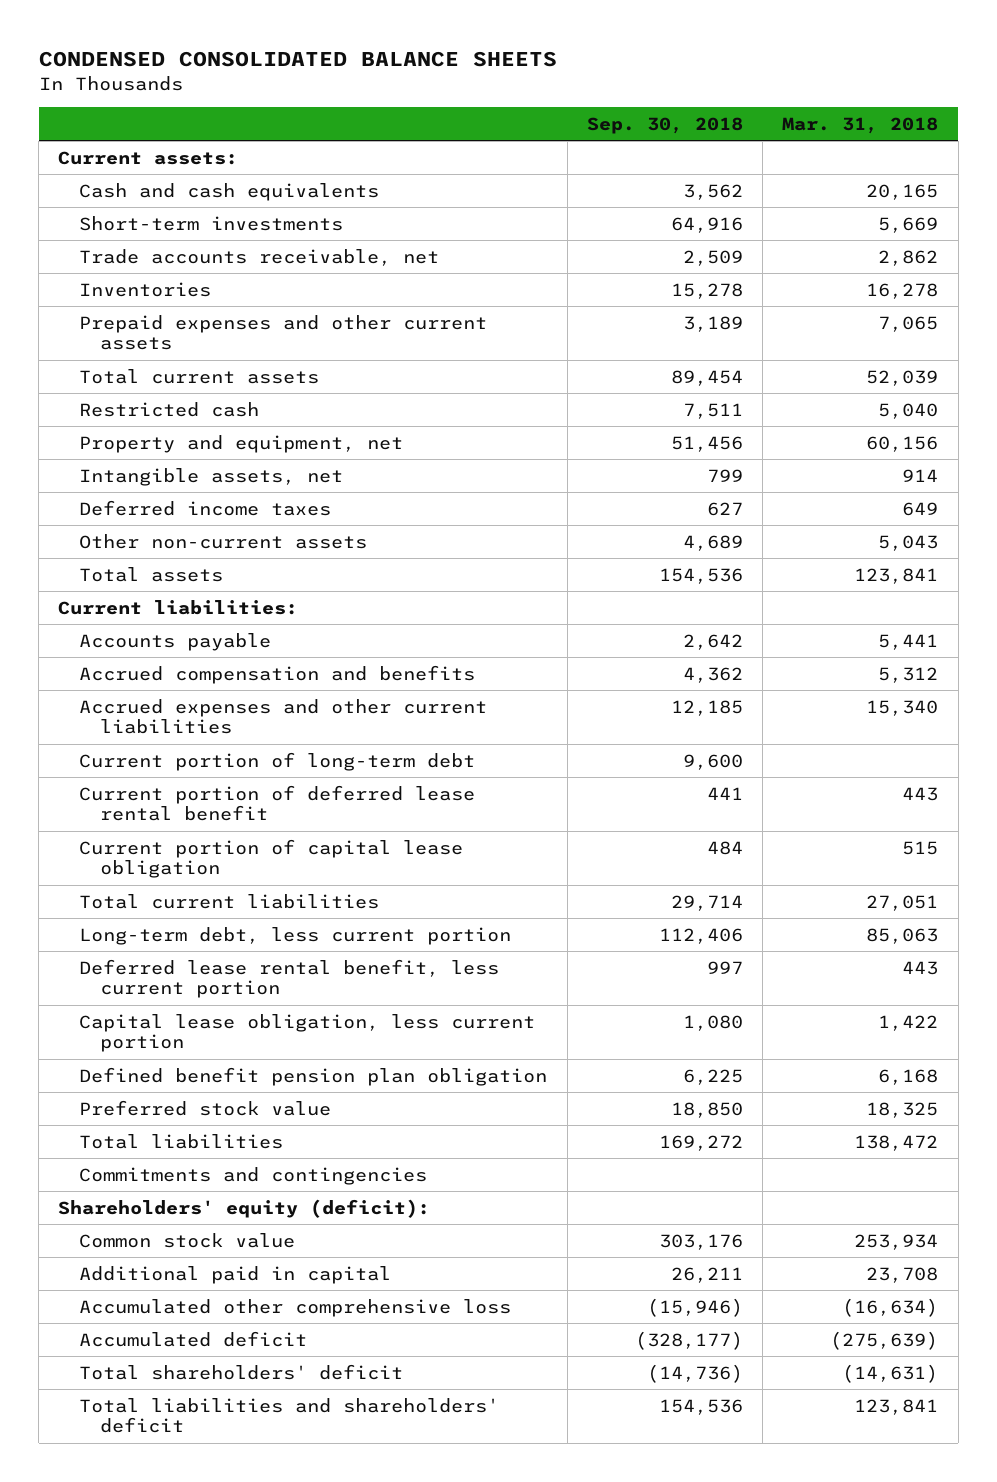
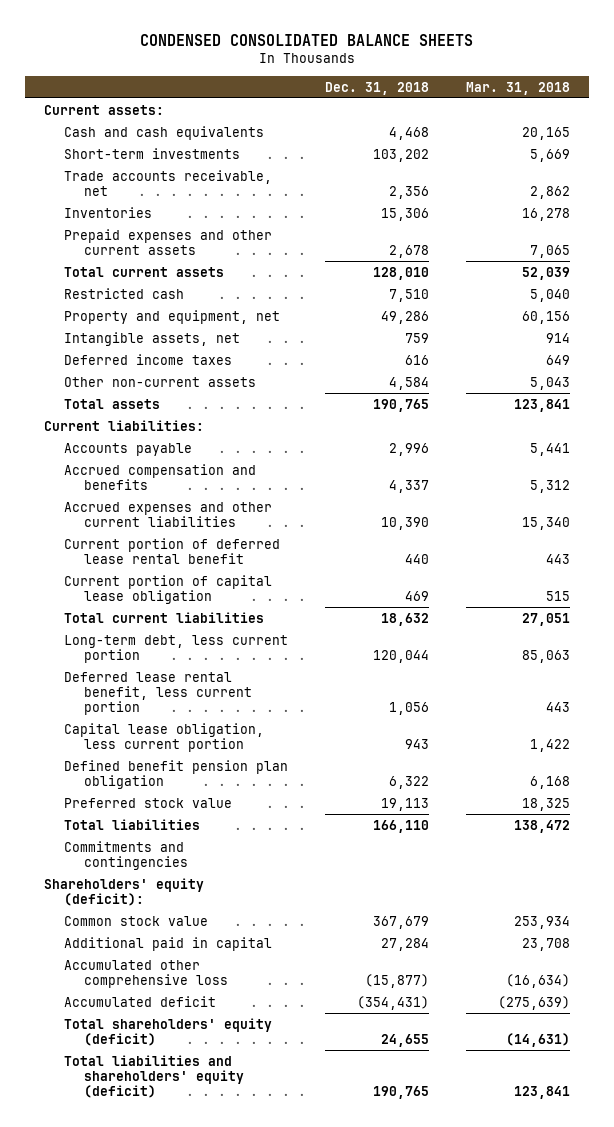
- | Sep. 30, 2018 | Mar. 31, 2018
+ | Dec. 31, 2018 | Mar. 31, 2018
- Current portion of long-term debt | 9,600 |
- Total shareholders' deficit | (14,736) | (14,631)
- Total liabilities and shareholders' deficit | 154,536 | 123,841
+ Total shareholders' equity (deficit) | 24,655 | (14,631)
+ Total liabilities and shareholders' equity (deficit) | 190,765 | 123,841

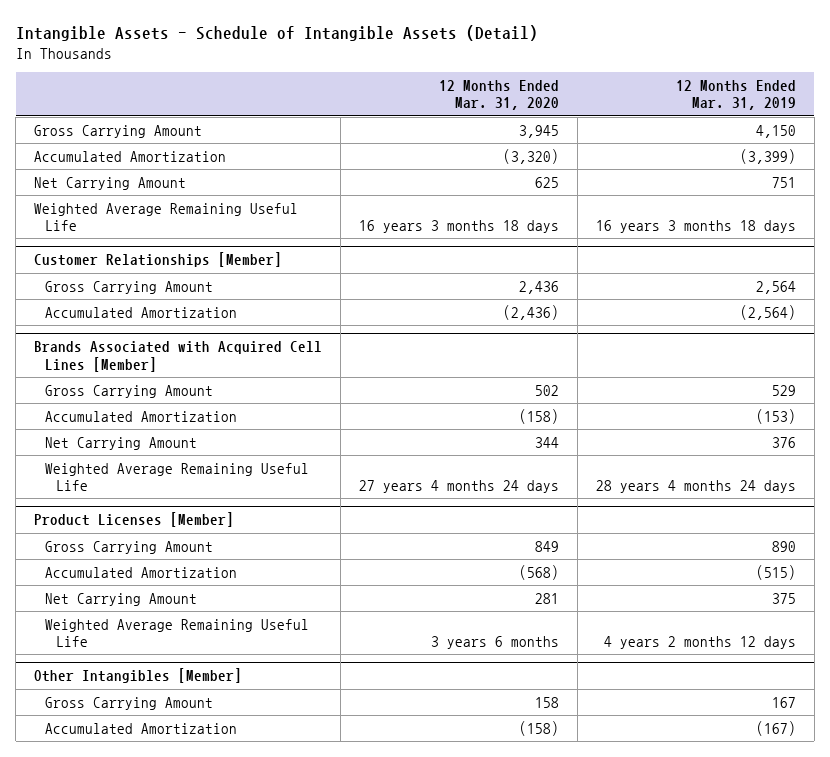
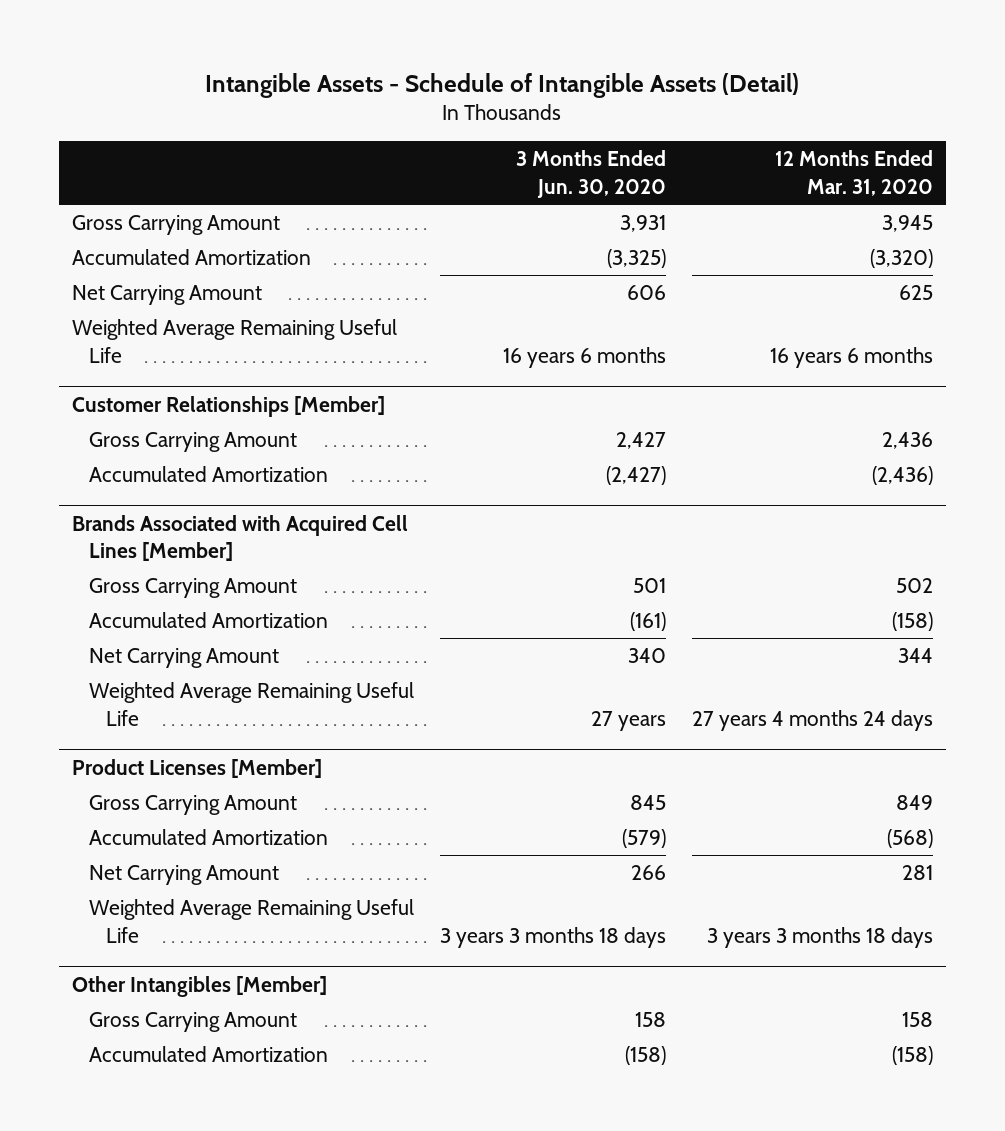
- | 12 Months Ended Mar. 31, 2020 | 12 Months Ended Mar. 31, 2019
+ | 3 Months Ended Jun. 30, 2020 | 12 Months Ended Mar. 31, 2020
- Weighted Average Remaining Useful Life | 16 years 3 months 18 days | 16 years 3 months 18 days
+ Weighted Average Remaining Useful Life | 16 years 6 months | 16 years 6 months
@ Product Licenses [Member]
- Weighted Average Remaining Useful Life | 3 years 6 months | 4 years 2 months 12 days
+ Weighted Average Remaining Useful Life | 3 years 3 months 18 days | 3 years 3 months 18 days

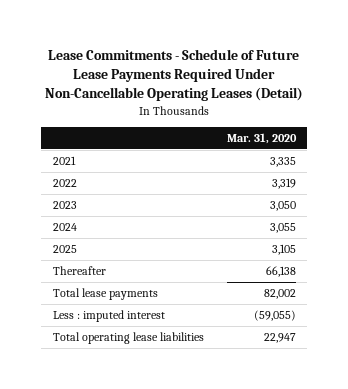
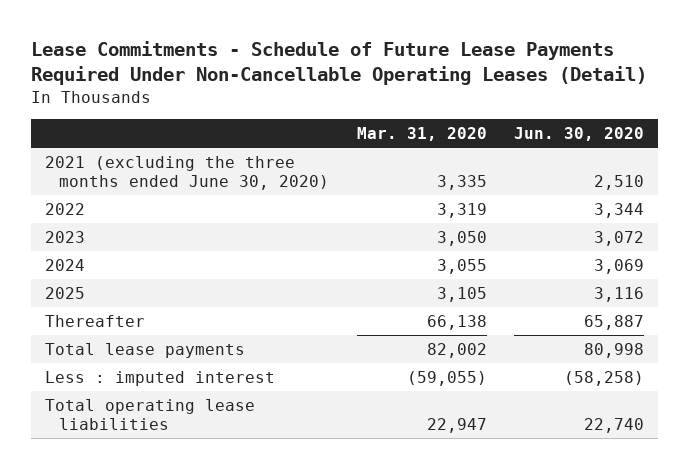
- | Mar. 31, 2020
+ | Mar. 31, 2020 | Jun. 30, 2020
- 2021 | 3,335
+ 2021 (excluding the three months ended June 30, 2020) | 3,335 | 2,510

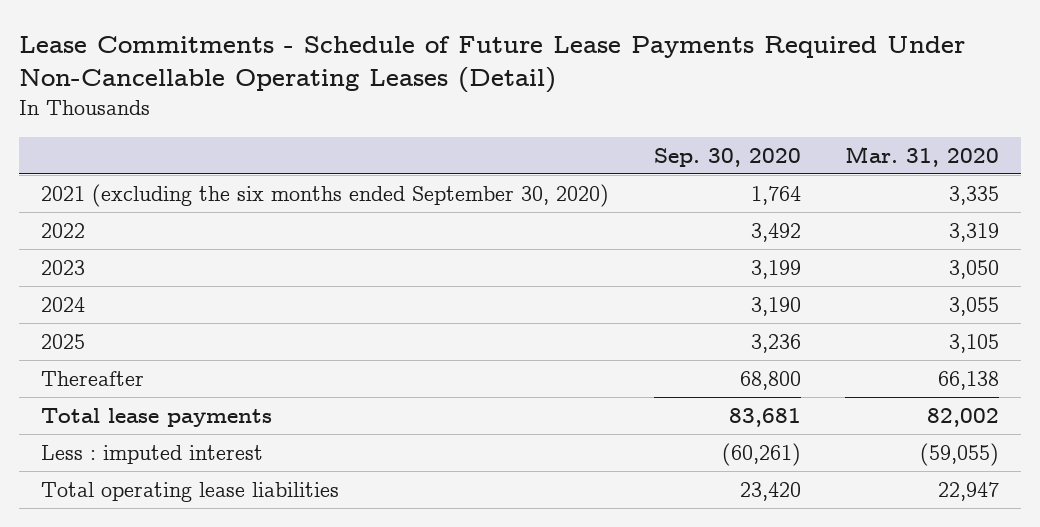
- | Mar. 31, 2020 | Jun. 30, 2020
+ | Sep. 30, 2020 | Mar. 31, 2020
- 2021 (excluding the three months ended June 30, 2020) | 3,335 | 2,510
+ 2021 (excluding the six months ended September 30, 2020) | 1,764 | 3,335

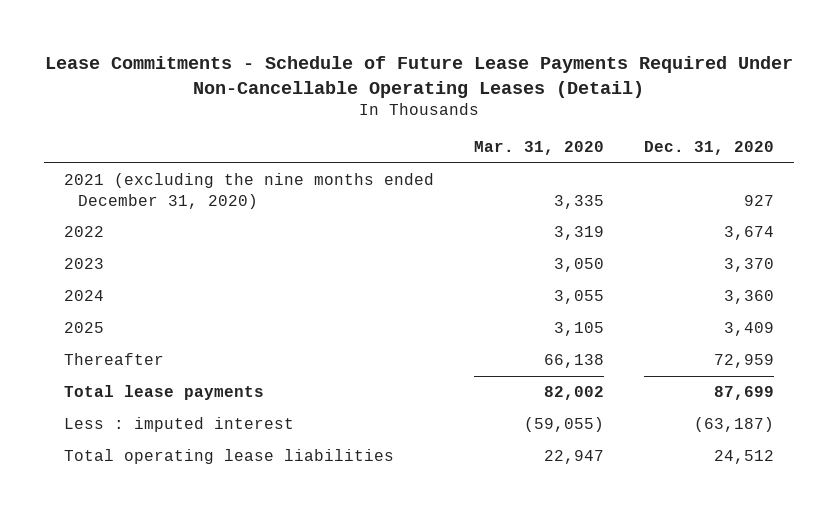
- | Sep. 30, 2020 | Mar. 31, 2020
+ | Mar. 31, 2020 | Dec. 31, 2020
- 2021 (excluding the six months ended September 30, 2020) | 1,764 | 3,335
+ 2021 (excluding the nine months ended December 31, 2020) | 3,335 | 927

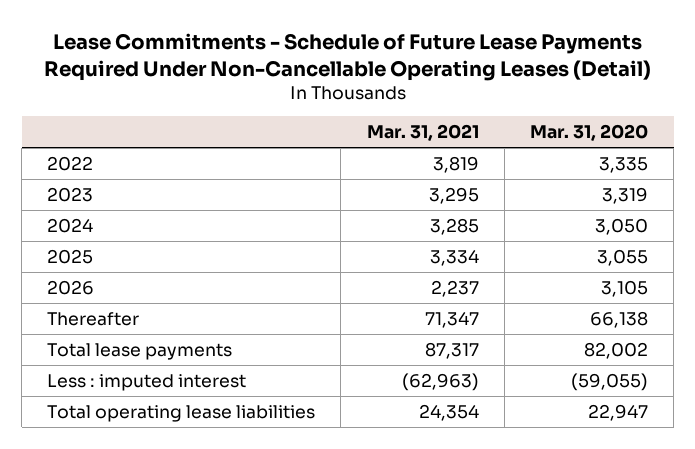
- | Mar. 31, 2020 | Dec. 31, 2020
+ | Mar. 31, 2021 | Mar. 31, 2020
- 2021 (excluding the nine months ended December 31, 2020) | 3,335 | 927
- 2022 | 3,319 | 3,674
- 2023 | 3,050 | 3,370
- 2024 | 3,055 | 3,360
- 2025 | 3,105 | 3,409
+ 2022 | 3,819 | 3,335
+ 2023 | 3,295 | 3,319
+ 2024 | 3,285 | 3,050
+ 2025 | 3,334 | 3,055
+ 2026 | 2,237 | 3,105

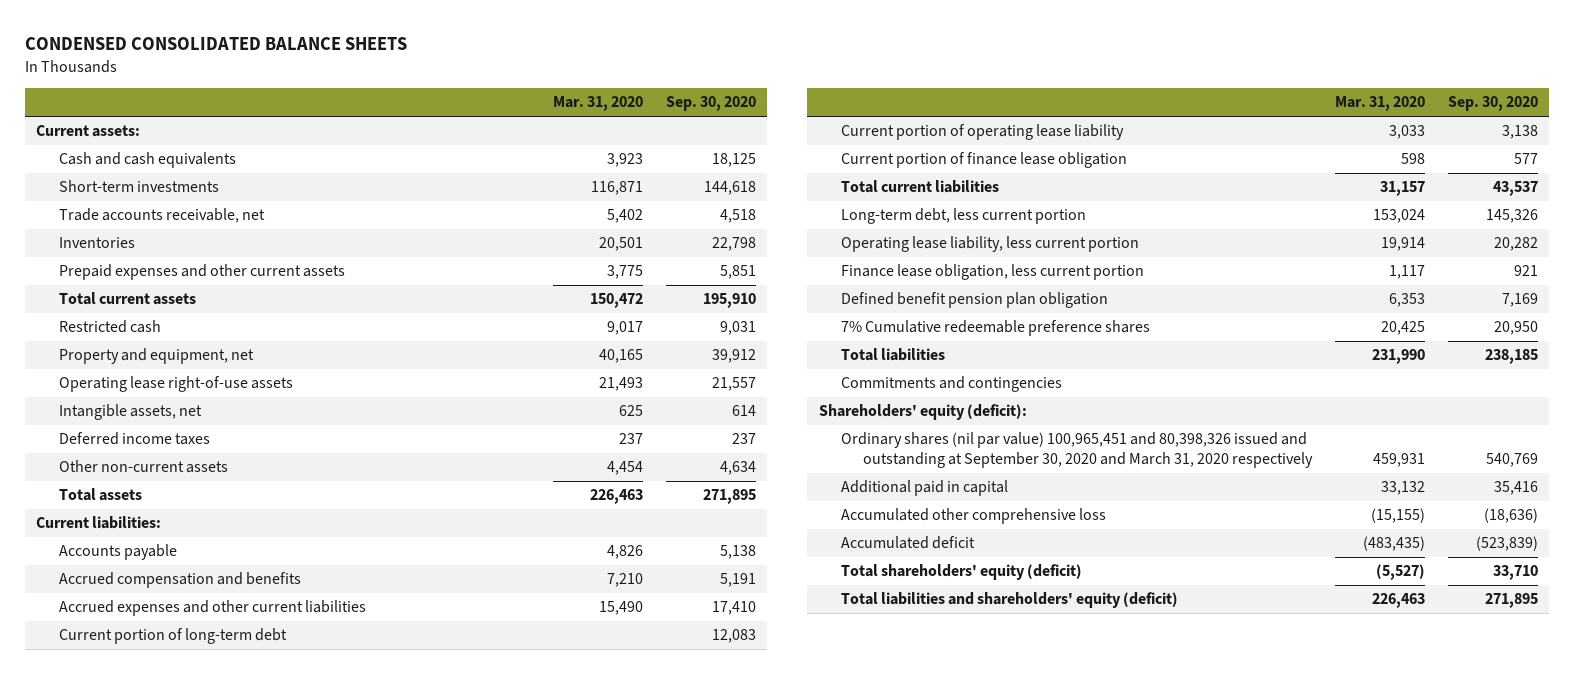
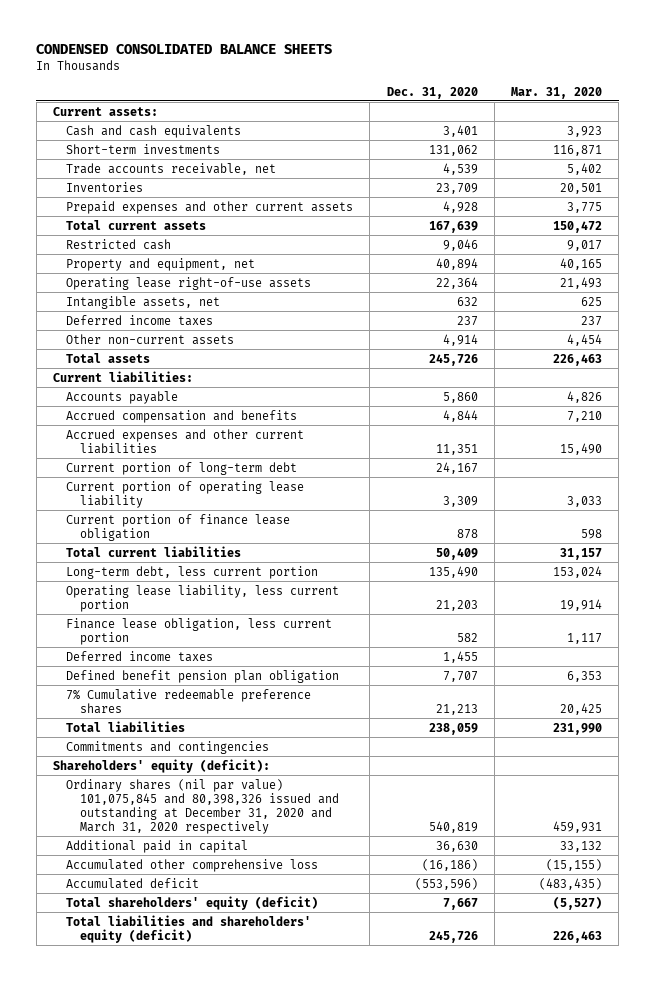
- | Mar. 31, 2020 | Sep. 30, 2020
+ | Dec. 31, 2020 | Mar. 31, 2020
+ Deferred income taxes | 1,455 |
- Ordinary shares (nil par value) 100,965,451 and 80,398,326 issued and outstanding at September 30, 2020 and March 31, 2020 respectively | 459,931 | 540,769
+ Ordinary shares (nil par value) 101,075,845 and 80,398,326 issued and outstanding at December 31, 2020 and March 31, 2020 respectively | 540,819 | 459,931

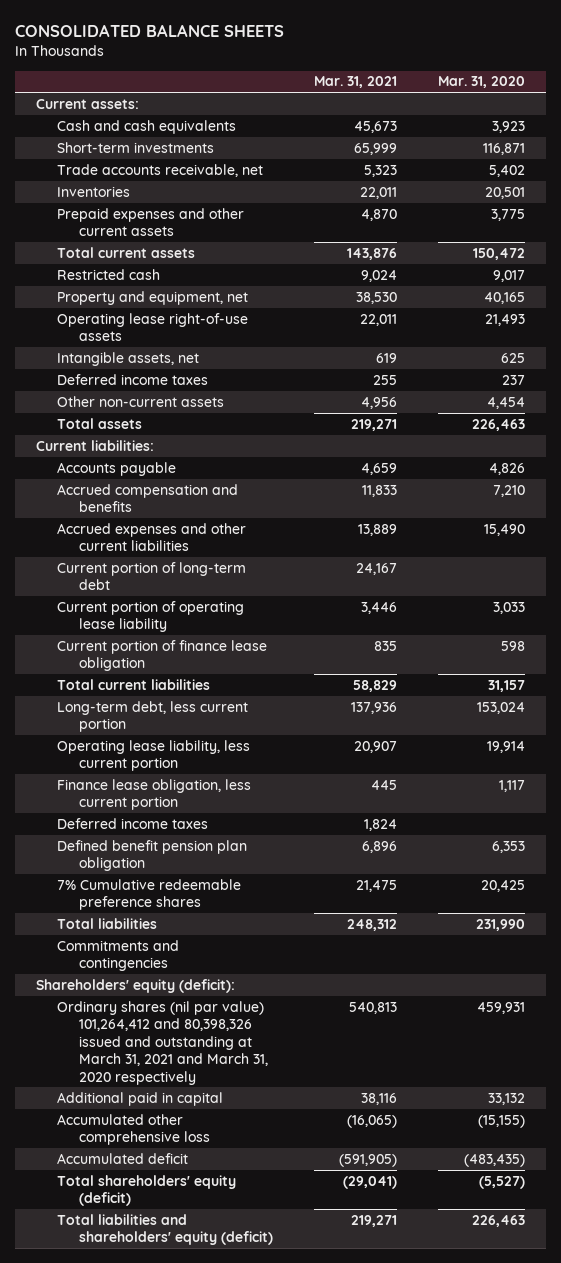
- CONDENSED CONSOLIDATED BALANCE SHEETS
+ CONSOLIDATED BALANCE SHEETS
- | Dec. 31, 2020 | Mar. 31, 2020
+ | Mar. 31, 2021 | Mar. 31, 2020
- Ordinary shares (nil par value) 101,075,845 and 80,398,326 issued and outstanding at December 31, 2020 and March 31, 2020 respectively | 540,819 | 459,931
+ Ordinary shares (nil par value) 101,264,412 and 80,398,326 issued and outstanding at March 31, 2021 and March 31, 2020 respectively | 540,813 | 459,931

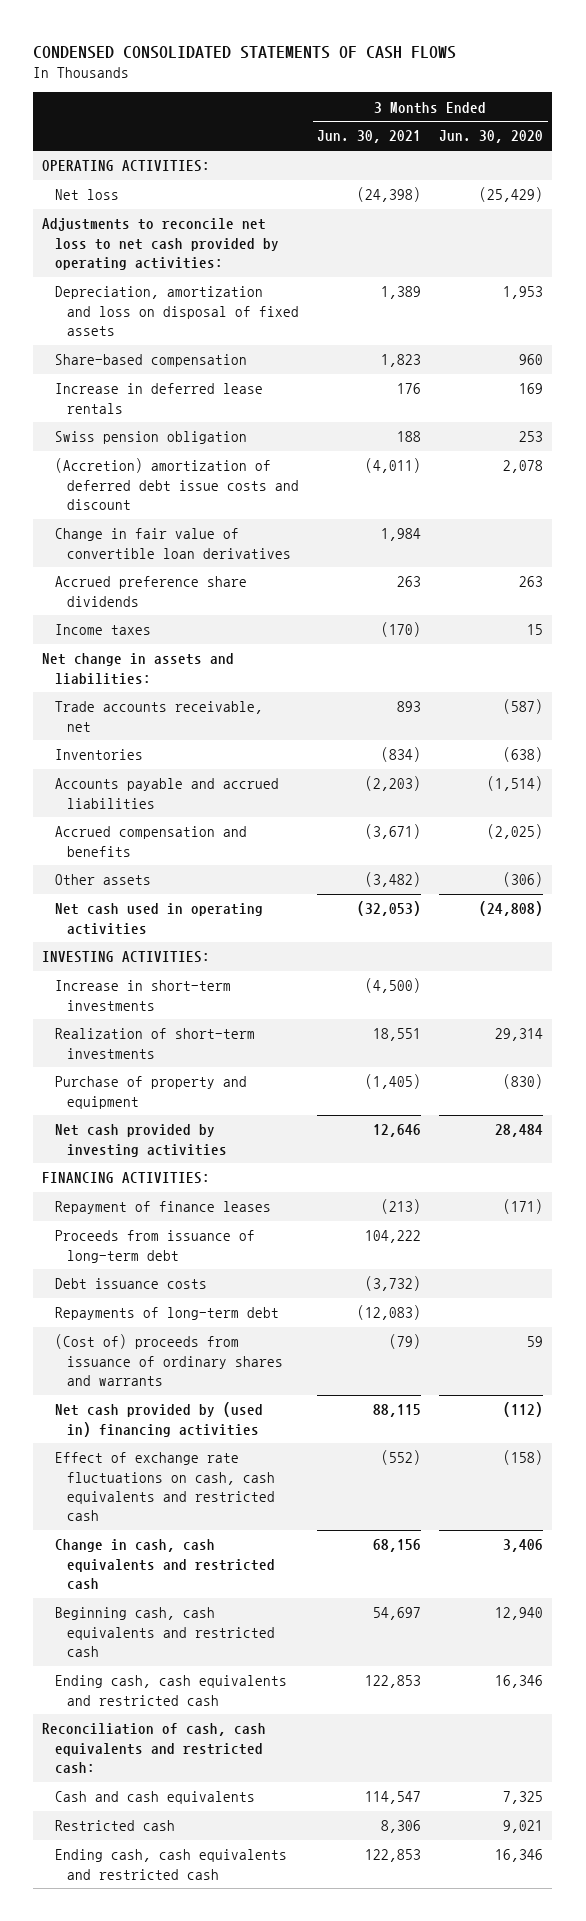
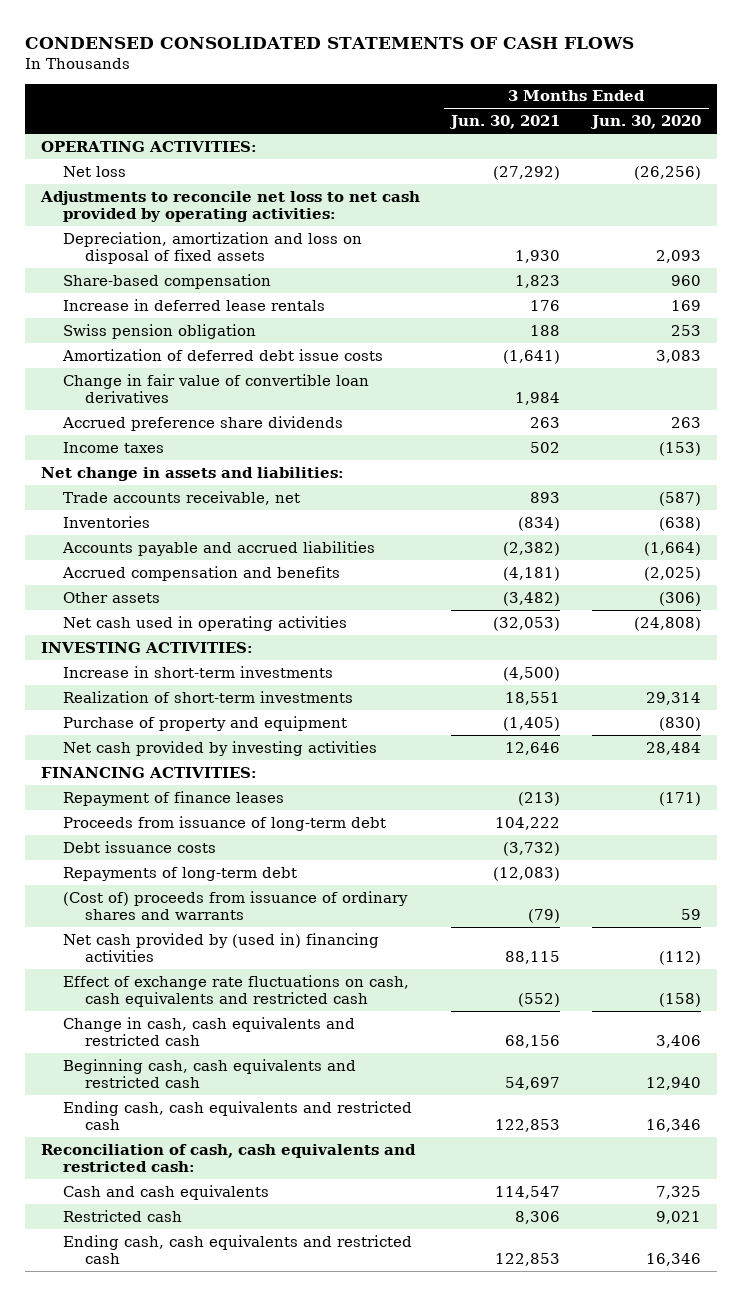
- Net loss | (24,398) | (25,429)
+ Net loss | (27,292) | (26,256)
- Depreciation, amortization and loss on disposal of fixed assets | 1,389 | 1,953
+ Depreciation, amortization and loss on disposal of fixed assets | 1,930 | 2,093
- (Accretion) amortization of deferred debt issue costs and discount | (4,011) | 2,078
+ Amortization of deferred debt issue costs | (1,641) | 3,083
- Income taxes | (170) | 15
+ Income taxes | 502 | (153)
- Accounts payable and accrued liabilities | (2,203) | (1,514)
- Accrued compensation and benefits | (3,671) | (2,025)
+ Accounts payable and accrued liabilities | (2,382) | (1,664)
+ Accrued compensation and benefits | (4,181) | (2,025)

